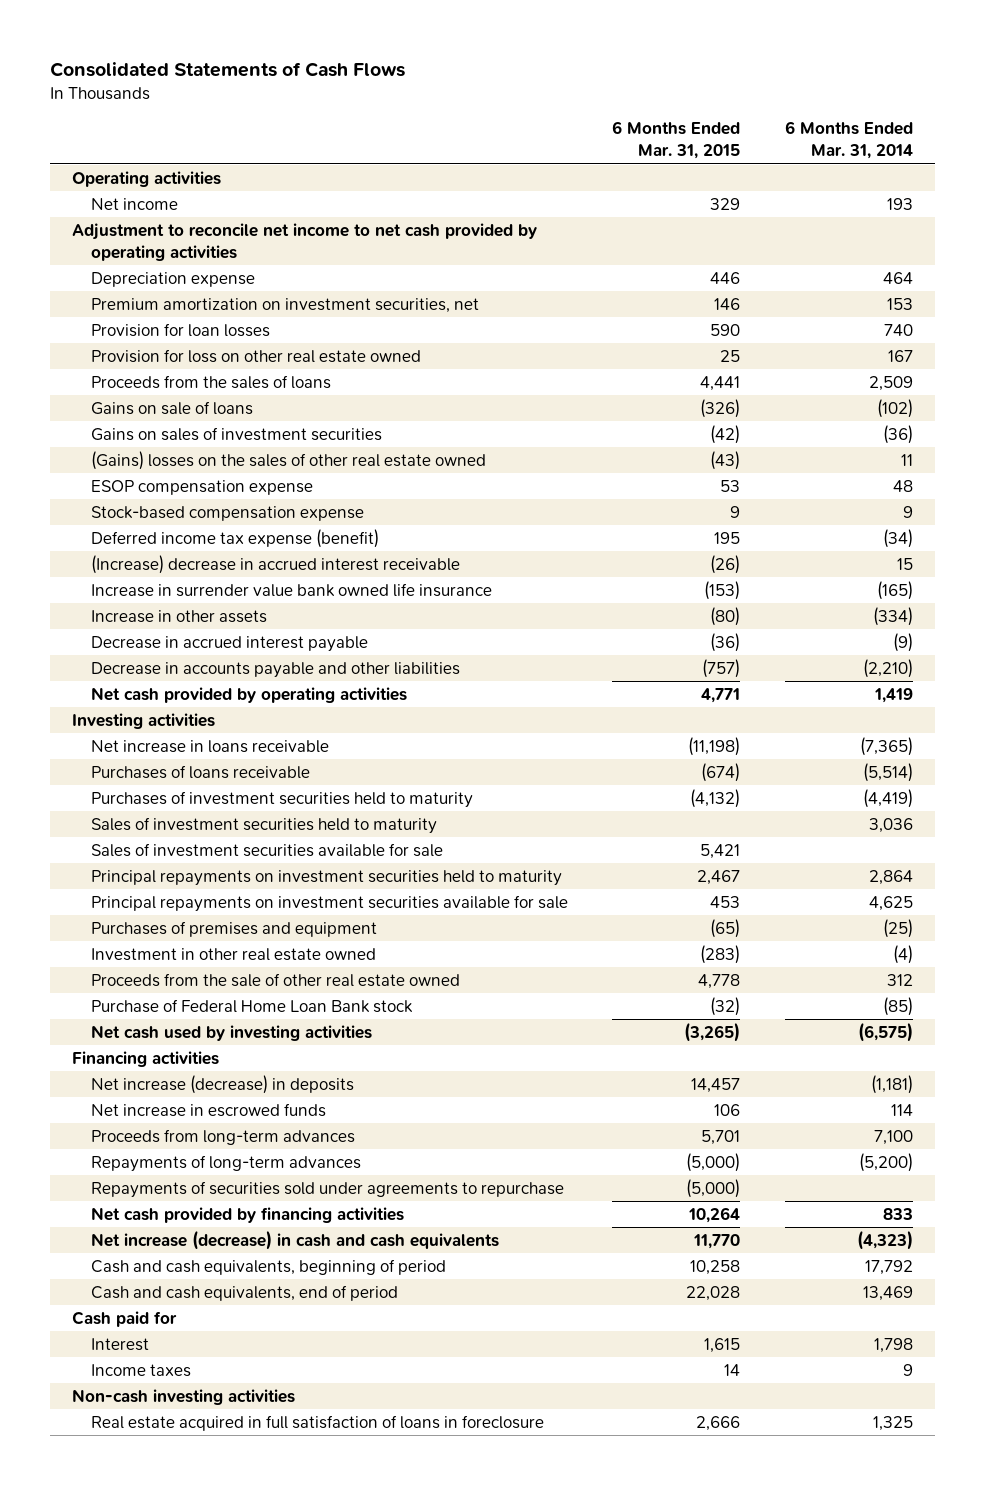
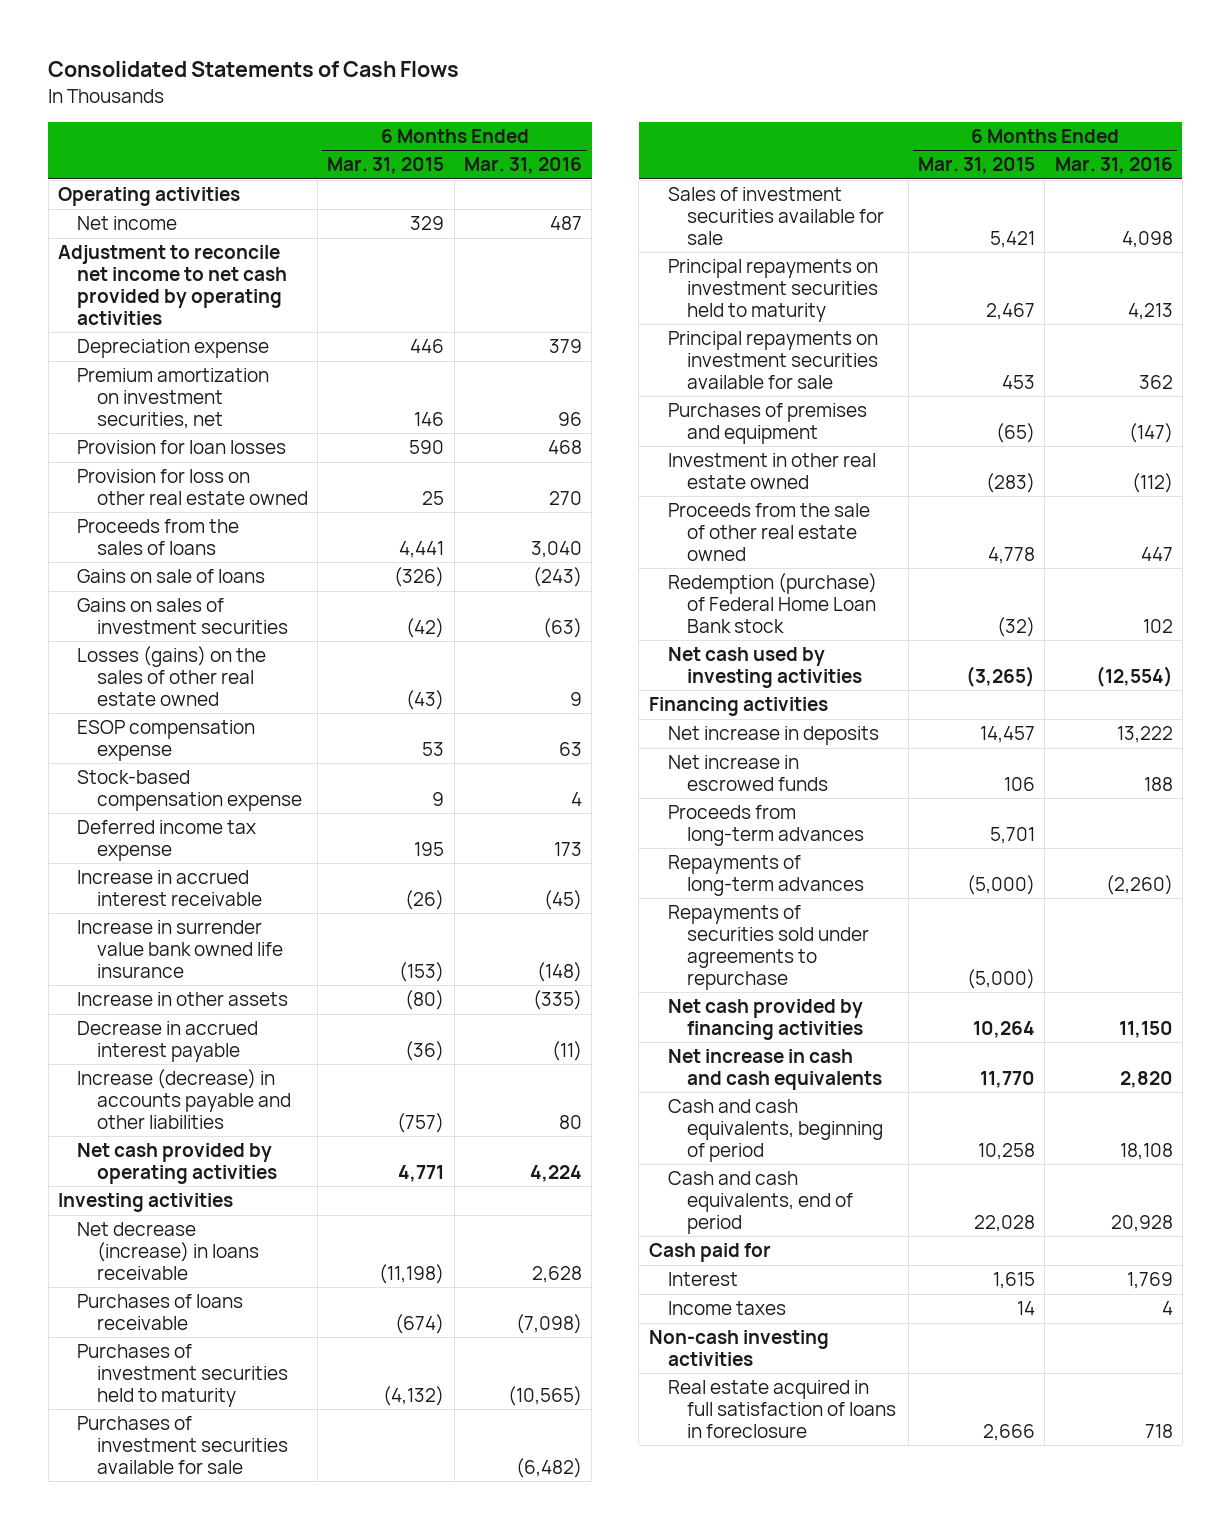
- | 6 Months Ended Mar. 31, 2015 | 6 Months Ended Mar. 31, 2014
+ | 6 Months Ended Mar. 31, 2015 | 6 Months Ended Mar. 31, 2016
- (Gains) losses on the sales of other real estate owned | (43) | 11
+ Losses (gains) on the sales of other real estate owned | (43) | 9
- Deferred income tax expense (benefit) | 195 | (34)
- (Increase) decrease in accrued interest receivable | (26) | 15
+ Deferred income tax expense | 195 | 173
+ Increase in accrued interest receivable | (26) | (45)
- Decrease in accounts payable and other liabilities | (757) | (2,210)
+ Increase (decrease) in accounts payable and other liabilities | (757) | 80
- Net increase in loans receivable | (11,198) | (7,365)
+ Net decrease (increase) in loans receivable | (11,198) | 2,628
- Sales of investment securities held to maturity | | 3,036
+ Purchases of investment securities available for sale | | (6,482)
- Purchase of Federal Home Loan Bank stock | (32) | (85)
+ Redemption (purchase) of Federal Home Loan Bank stock | (32) | 102
- Net increase (decrease) in deposits | 14,457 | (1,181)
+ Net increase in deposits | 14,457 | 13,222
- Net increase (decrease) in cash and cash equivalents | 11,770 | (4,323)
+ Net increase in cash and cash equivalents | 11,770 | 2,820

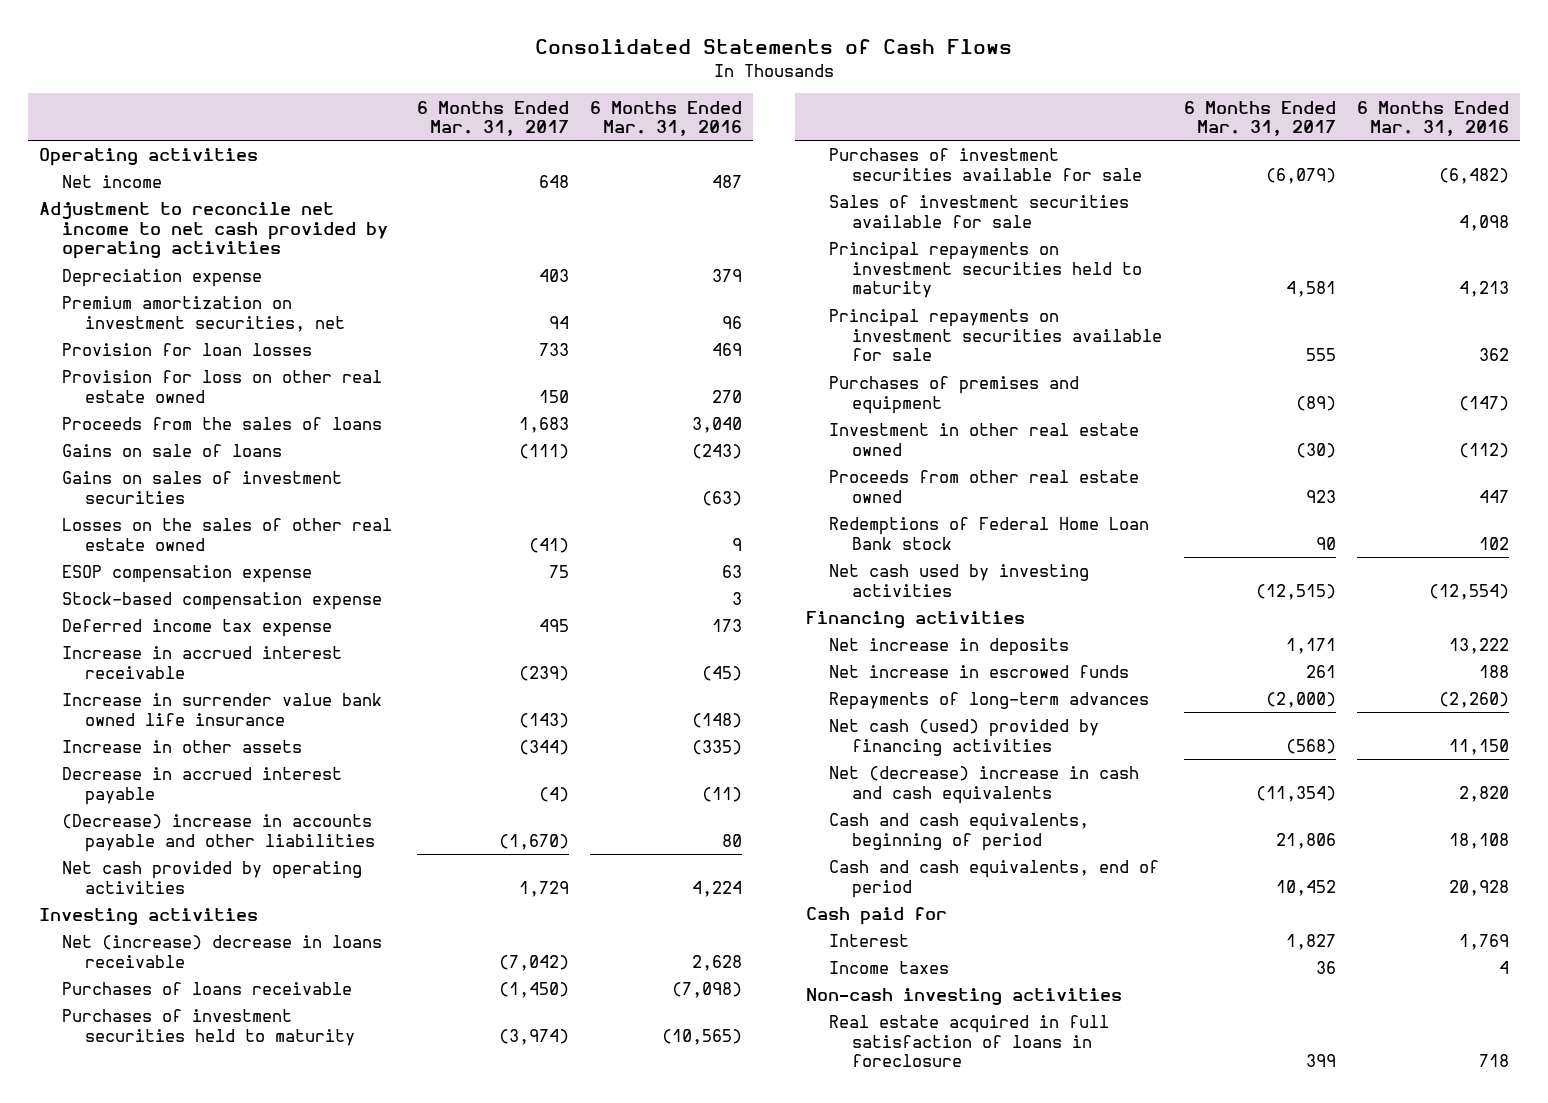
- | 6 Months Ended Mar. 31, 2015 | 6 Months Ended Mar. 31, 2016
+ | 6 Months Ended Mar. 31, 2017 | 6 Months Ended Mar. 31, 2016
- Provision for loan losses | 590 | 468
+ Provision for loan losses | 733 | 469
- Losses (gains) on the sales of other real estate owned | (43) | 9
+ Losses on the sales of other real estate owned | (41) | 9
- Stock-based compensation expense | 9 | 4
+ Stock-based compensation expense | | 3
- Increase (decrease) in accounts payable and other liabilities | (757) | 80
+ (Decrease) increase in accounts payable and other liabilities | (1,670) | 80
- Net decrease (increase) in loans receivable | (11,198) | 2,628
+ Net (increase) decrease in loans receivable | (7,042) | 2,628
- Proceeds from the sale of other real estate owned | 4,778 | 447
- Redemption (purchase) of Federal Home Loan Bank stock | (32) | 102
+ Proceeds from other real estate owned | 923 | 447
+ Redemptions of Federal Home Loan Bank stock | 90 | 102
- Proceeds from long-term advances | 5,701 |
- Repayments of securities sold under agreements to repurchase | (5,000) |
- Net cash provided by financing activities | 10,264 | 11,150
- Net increase in cash and cash equivalents | 11,770 | 2,820
+ Net cash (used) provided by financing activities | (568) | 11,150
+ Net (decrease) increase in cash and cash equivalents | (11,354) | 2,820

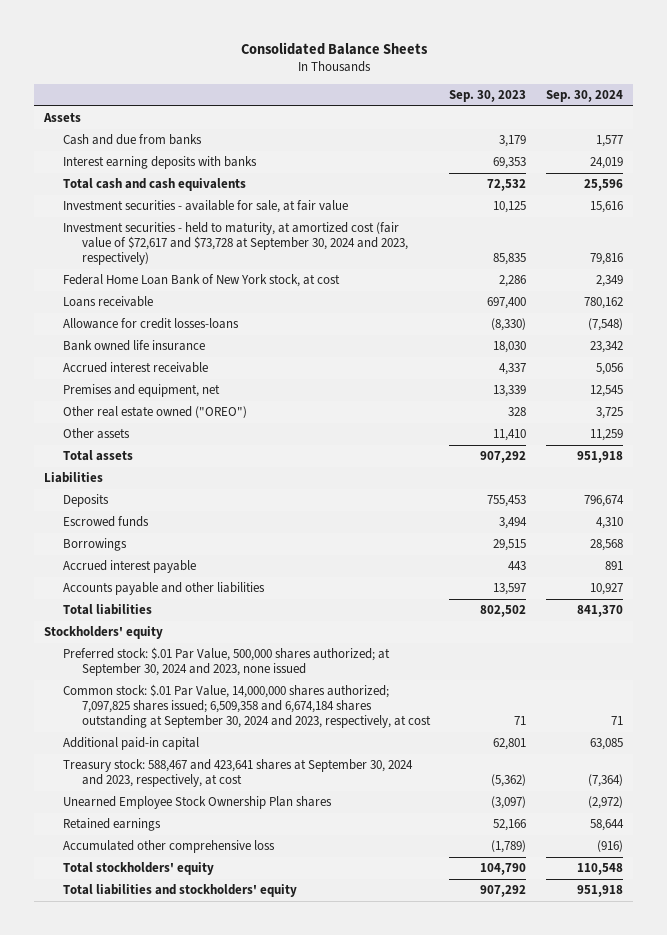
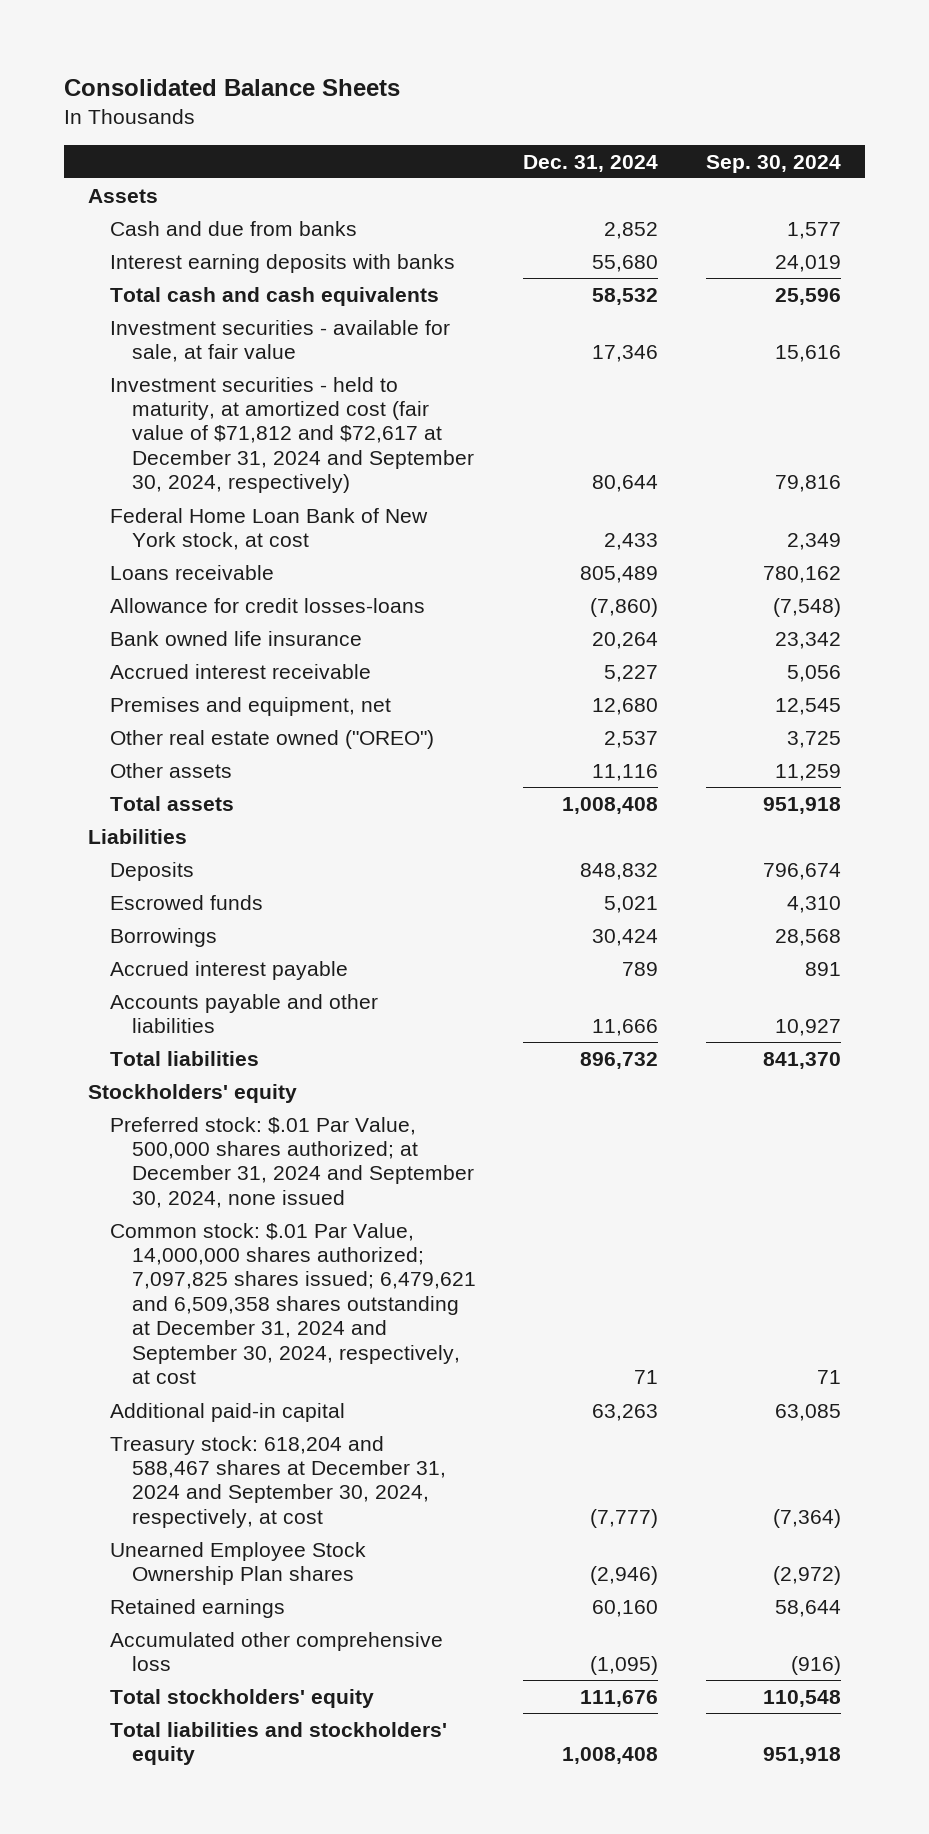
- | Sep. 30, 2023 | Sep. 30, 2024
+ | Dec. 31, 2024 | Sep. 30, 2024
- Investment securities - held to maturity, at amortized cost (fair value of $72,617 and $73,728 at September 30, 2024 and 2023, respectively) | 85,835 | 79,816
+ Investment securities - held to maturity, at amortized cost (fair value of $71,812 and $72,617 at December 31, 2024 and September 30, 2024, respectively) | 80,644 | 79,816
- Preferred stock: $.01 Par Value, 500,000 shares authorized; at September 30, 2024 and 2023, none issued
- Common stock: $.01 Par Value, 14,000,000 shares authorized; 7,097,825 shares issued; 6,509,358 and 6,674,184 shares outstanding at September 30, 2024 and 2023, respectively, at cost | 71 | 71
+ Preferred stock: $.01 Par Value, 500,000 shares authorized; at December 31, 2024 and September 30, 2024, none issued
+ Common stock: $.01 Par Value, 14,000,000 shares authorized; 7,097,825 shares issued; 6,479,621 and 6,509,358 shares outstanding at December 31, 2024 and September 30, 2024, respectively, at cost | 71 | 71
- Treasury stock: 588,467 and 423,641 shares at September 30, 2024 and 2023, respectively, at cost | (5,362) | (7,364)
+ Treasury stock: 618,204 and 588,467 shares at December 31, 2024 and September 30, 2024, respectively, at cost | (7,777) | (7,364)

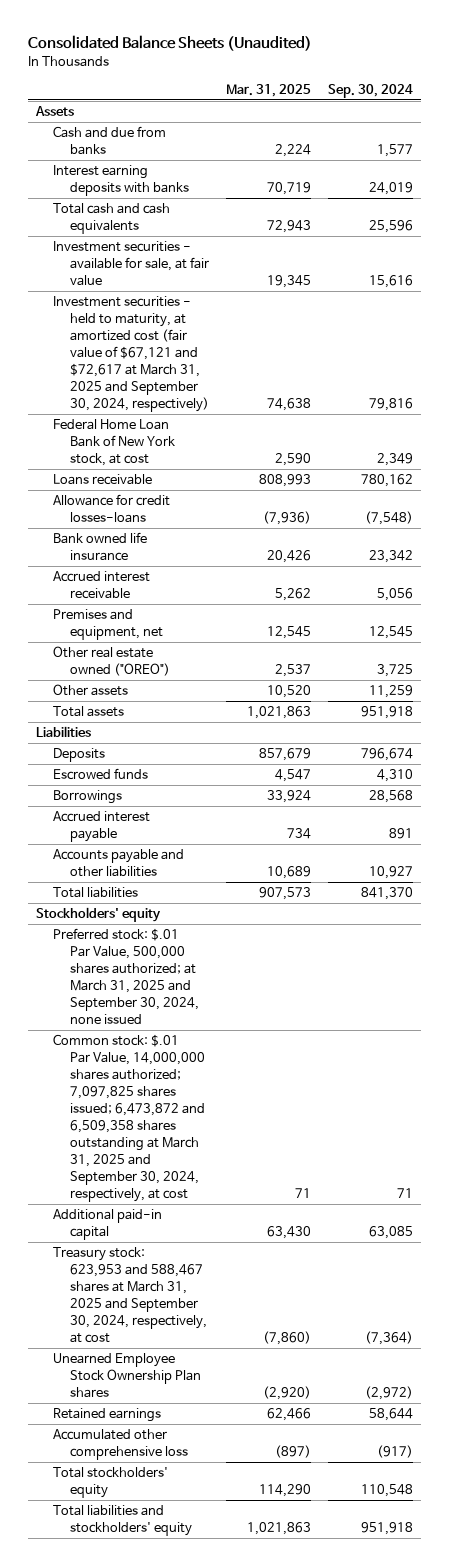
- Consolidated Balance Sheets
+ Consolidated Balance Sheets (Unaudited)
- | Dec. 31, 2024 | Sep. 30, 2024
+ | Mar. 31, 2025 | Sep. 30, 2024
- Investment securities - held to maturity, at amortized cost (fair value of $71,812 and $72,617 at December 31, 2024 and September 30, 2024, respectively) | 80,644 | 79,816
+ Investment securities - held to maturity, at amortized cost (fair value of $67,121 and $72,617 at March 31, 2025 and September 30, 2024, respectively) | 74,638 | 79,816
- Preferred stock: $.01 Par Value, 500,000 shares authorized; at December 31, 2024 and September 30, 2024, none issued
- Common stock: $.01 Par Value, 14,000,000 shares authorized; 7,097,825 shares issued; 6,479,621 and 6,509,358 shares outstanding at December 31, 2024 and September 30, 2024, respectively, at cost | 71 | 71
+ Preferred stock: $.01 Par Value, 500,000 shares authorized; at March 31, 2025 and September 30, 2024, none issued
+ Common stock: $.01 Par Value, 14,000,000 shares authorized; 7,097,825 shares issued; 6,473,872 and 6,509,358 shares outstanding at March 31, 2025 and September 30, 2024, respectively, at cost | 71 | 71
- Treasury stock: 618,204 and 588,467 shares at December 31, 2024 and September 30, 2024, respectively, at cost | (7,777) | (7,364)
+ Treasury stock: 623,953 and 588,467 shares at March 31, 2025 and September 30, 2024, respectively, at cost | (7,860) | (7,364)
- Accumulated other comprehensive loss | (1,095) | (916)
+ Accumulated other comprehensive loss | (897) | (917)

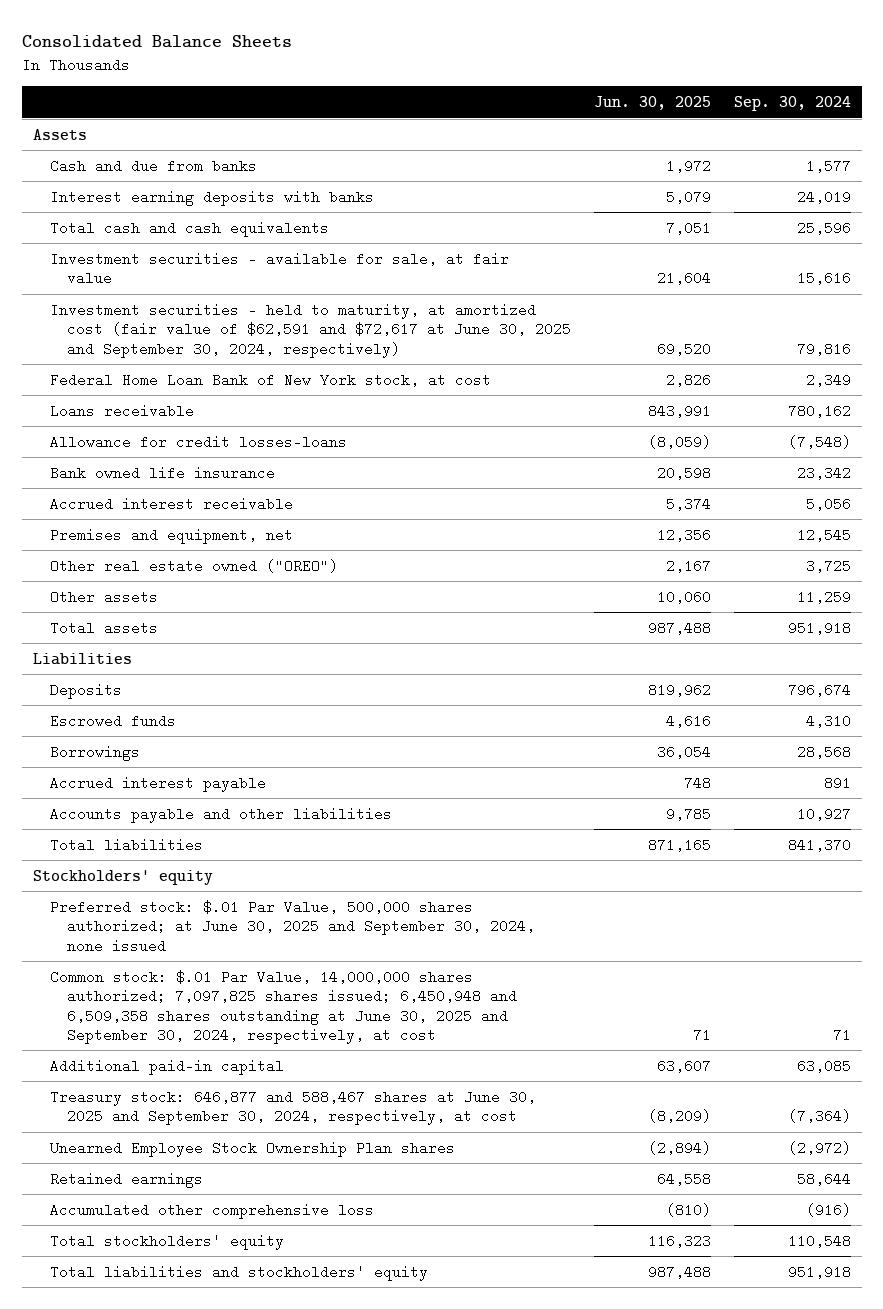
- Consolidated Balance Sheets (Unaudited)
+ Consolidated Balance Sheets
- | Mar. 31, 2025 | Sep. 30, 2024
+ | Jun. 30, 2025 | Sep. 30, 2024
- Investment securities - held to maturity, at amortized cost (fair value of $67,121 and $72,617 at March 31, 2025 and September 30, 2024, respectively) | 74,638 | 79,816
+ Investment securities - held to maturity, at amortized cost (fair value of $62,591 and $72,617 at June 30, 2025 and September 30, 2024, respectively) | 69,520 | 79,816
- Preferred stock: $.01 Par Value, 500,000 shares authorized; at March 31, 2025 and September 30, 2024, none issued
- Common stock: $.01 Par Value, 14,000,000 shares authorized; 7,097,825 shares issued; 6,473,872 and 6,509,358 shares outstanding at March 31, 2025 and September 30, 2024, respectively, at cost | 71 | 71
+ Preferred stock: $.01 Par Value, 500,000 shares authorized; at June 30, 2025 and September 30, 2024, none issued
+ Common stock: $.01 Par Value, 14,000,000 shares authorized; 7,097,825 shares issued; 6,450,948 and 6,509,358 shares outstanding at June 30, 2025 and September 30, 2024, respectively, at cost | 71 | 71
- Treasury stock: 623,953 and 588,467 shares at March 31, 2025 and September 30, 2024, respectively, at cost | (7,860) | (7,364)
+ Treasury stock: 646,877 and 588,467 shares at June 30, 2025 and September 30, 2024, respectively, at cost | (8,209) | (7,364)
- Accumulated other comprehensive loss | (897) | (917)
+ Accumulated other comprehensive loss | (810) | (916)

